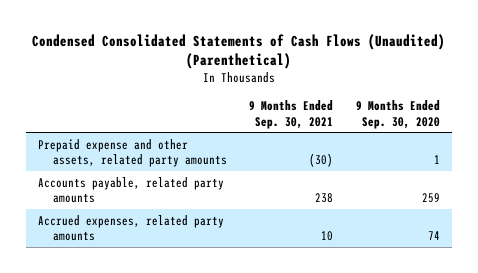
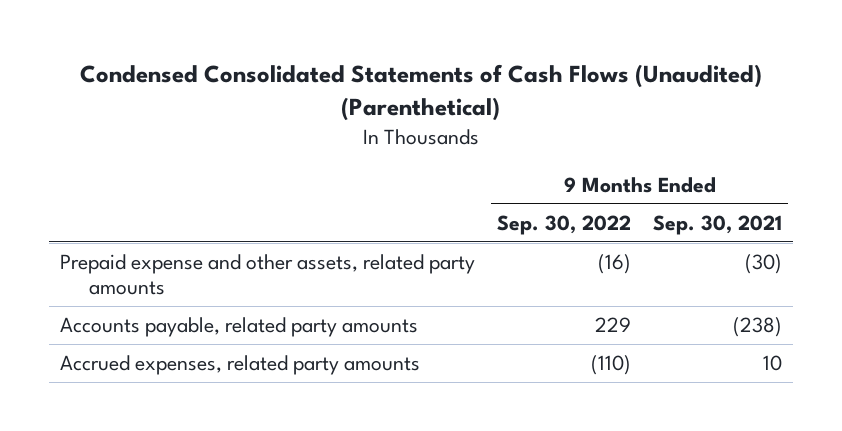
- | 9 Months Ended Sep. 30, 2021 | 9 Months Ended Sep. 30, 2020
+ | 9 Months Ended Sep. 30, 2022 | 9 Months Ended Sep. 30, 2021
- Accounts payable, related party amounts | 238 | 259
+ Accounts payable, related party amounts | 229 | (238)

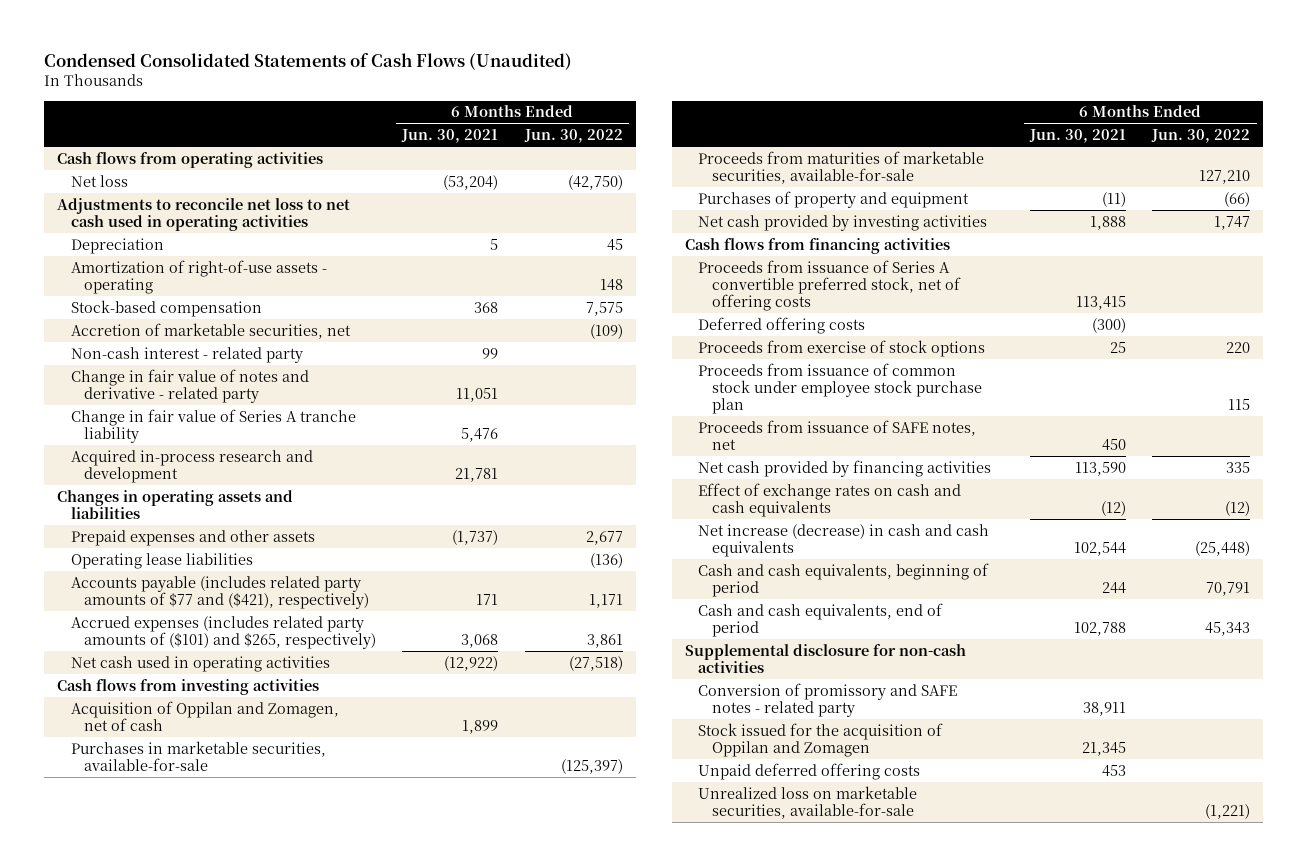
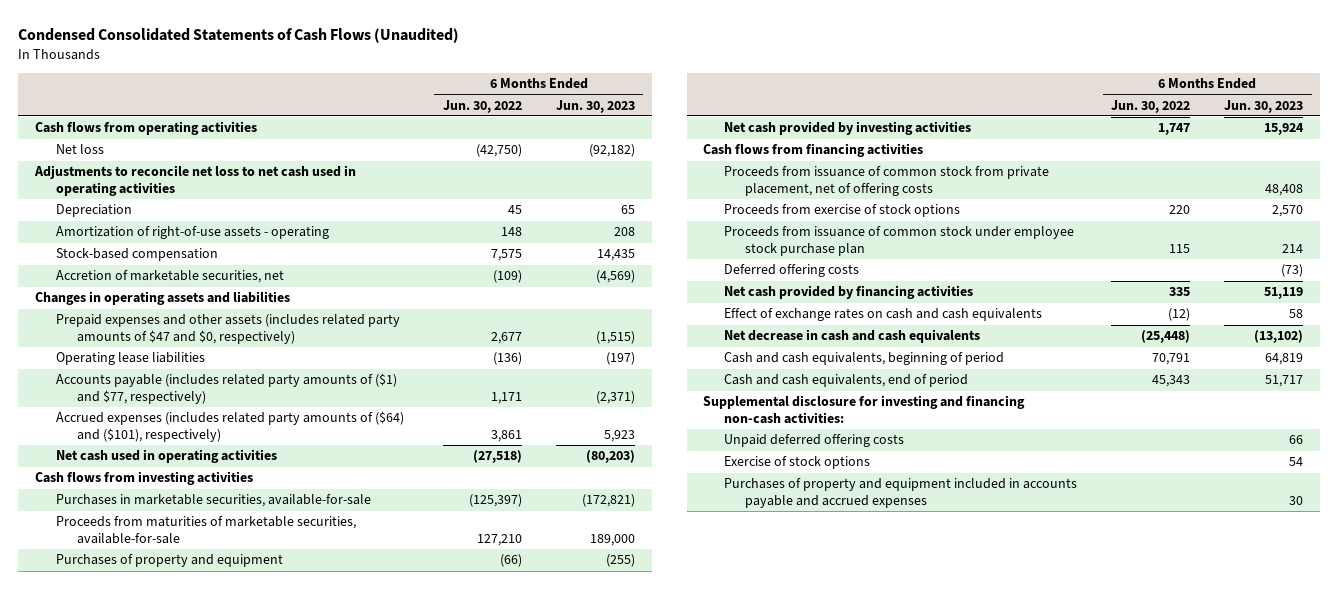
- | 6 Months Ended Jun. 30, 2021 | 6 Months Ended Jun. 30, 2022
+ | 6 Months Ended Jun. 30, 2022 | 6 Months Ended Jun. 30, 2023
- Non-cash interest - related party | 99 |
- Change in fair value of notes and derivative - related party | 11,051 |
- Change in fair value of Series A tranche liability | 5,476 |
- Acquired in-process research and development | 21,781 |
- Prepaid expenses and other assets | (1,737) | 2,677
+ Prepaid expenses and other assets (includes related party amounts of $47 and $0, respectively) | 2,677 | (1,515)
- Accounts payable (includes related party amounts of $77 and ($421), respectively) | 171 | 1,171
- Accrued expenses (includes related party amounts of ($101) and $265, respectively) | 3,068 | 3,861
+ Accounts payable (includes related party amounts of ($1) and $77, respectively) | 1,171 | (2,371)
+ Accrued expenses (includes related party amounts of ($64) and ($101), respectively) | 3,861 | 5,923
- Acquisition of Oppilan and Zomagen, net of cash | 1,899 |
- Proceeds from issuance of Series A convertible preferred stock, net of offering costs | 113,415 |
+ Proceeds from issuance of common stock from private placement, net of offering costs | | 48,408
- Proceeds from issuance of SAFE notes, net | 450 |
moved down: Deferred offering costs | | (73)
- Net increase (decrease) in cash and cash equivalents | 102,544 | (25,448)
+ Net decrease in cash and cash equivalents | (25,448) | (13,102)
- Supplemental disclosure for non-cash activities
- Conversion of promissory and SAFE notes - related party | 38,911 |
- Stock issued for the acquisition of Oppilan and Zomagen | 21,345 |
+ Supplemental disclosure for investing and financing non-cash activities:
- Unrealized loss on marketable securities, available-for-sale | | (1,221)
+ Exercise of stock options | | 54
+ Purchases of property and equipment included in accounts payable and accrued expenses | | 30

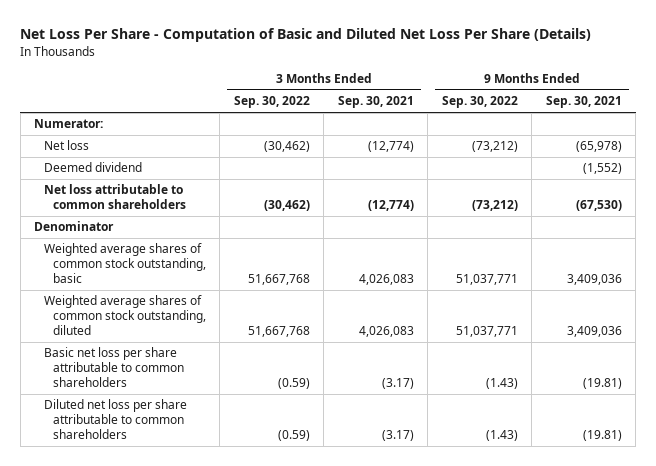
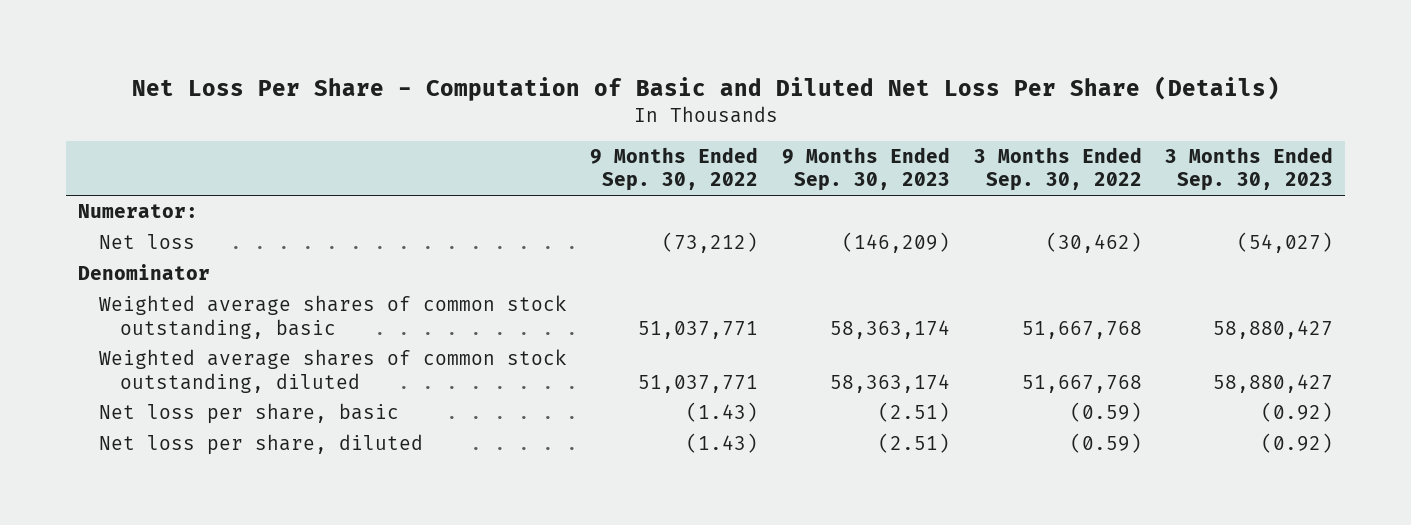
- | 3 Months Ended Sep. 30, 2022 | 3 Months Ended Sep. 30, 2021 | 9 Months Ended Sep. 30, 2022 | 9 Months Ended Sep. 30, 2021
+ | 9 Months Ended Sep. 30, 2022 | 9 Months Ended Sep. 30, 2023 | 3 Months Ended Sep. 30, 2022 | 3 Months Ended Sep. 30, 2023
- Deemed dividend | | | | (1,552)
- Net loss attributable to common shareholders | (30,462) | (12,774) | (73,212) | (67,530)
- Basic net loss per share attributable to common shareholders | (0.59) | (3.17) | (1.43) | (19.81)
- Diluted net loss per share attributable to common shareholders | (0.59) | (3.17) | (1.43) | (19.81)
+ Net loss per share, basic | (1.43) | (2.51) | (0.59) | (0.92)
+ Net loss per share, diluted | (1.43) | (2.51) | (0.59) | (0.92)

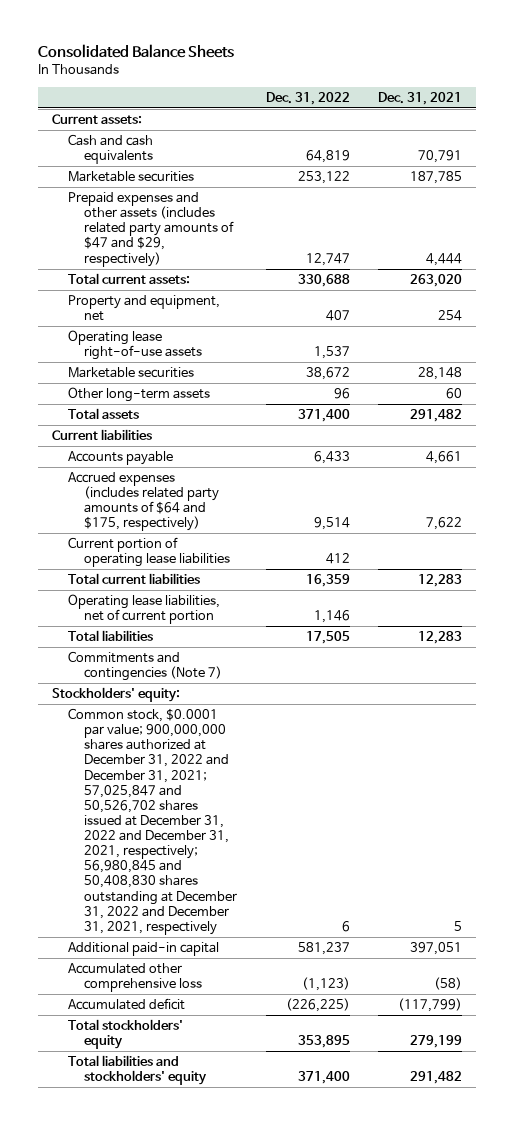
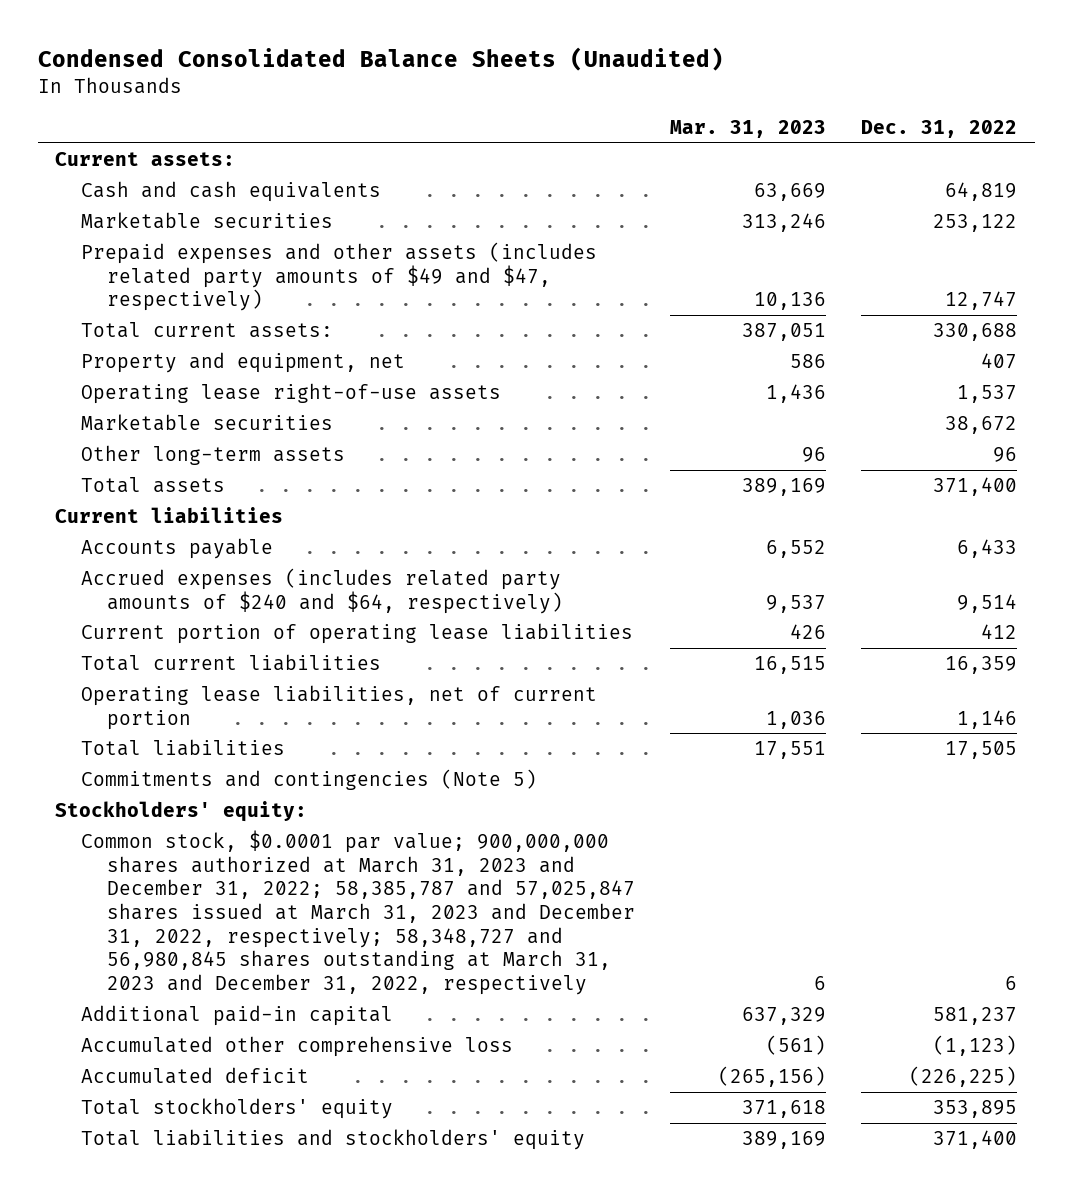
- Consolidated Balance Sheets
+ Condensed Consolidated Balance Sheets (Unaudited)
- | Dec. 31, 2022 | Dec. 31, 2021
+ | Mar. 31, 2023 | Dec. 31, 2022
- Prepaid expenses and other assets (includes related party amounts of $47 and $29, respectively) | 12,747 | 4,444
+ Prepaid expenses and other assets (includes related party amounts of $49 and $47, respectively) | 10,136 | 12,747
- Accrued expenses (includes related party amounts of $64 and $175, respectively) | 9,514 | 7,622
+ Accrued expenses (includes related party amounts of $240 and $64, respectively) | 9,537 | 9,514
- Commitments and contingencies (Note 7)
+ Commitments and contingencies (Note 5)
- Common stock, $0.0001 par value; 900,000,000 shares authorized at December 31, 2022 and December 31, 2021; 57,025,847 and 50,526,702 shares issued at December 31, 2022 and December 31, 2021, respectively; 56,980,845 and 50,408,830 shares outstanding at December 31, 2022 and December 31, 2021, respectively | 6 | 5
+ Common stock, $0.0001 par value; 900,000,000 shares authorized at March 31, 2023 and December 31, 2022; 58,385,787 and 57,025,847 shares issued at March 31, 2023 and December 31, 2022, respectively; 58,348,727 and 56,980,845 shares outstanding at March 31, 2023 and December 31, 2022, respectively | 6 | 6

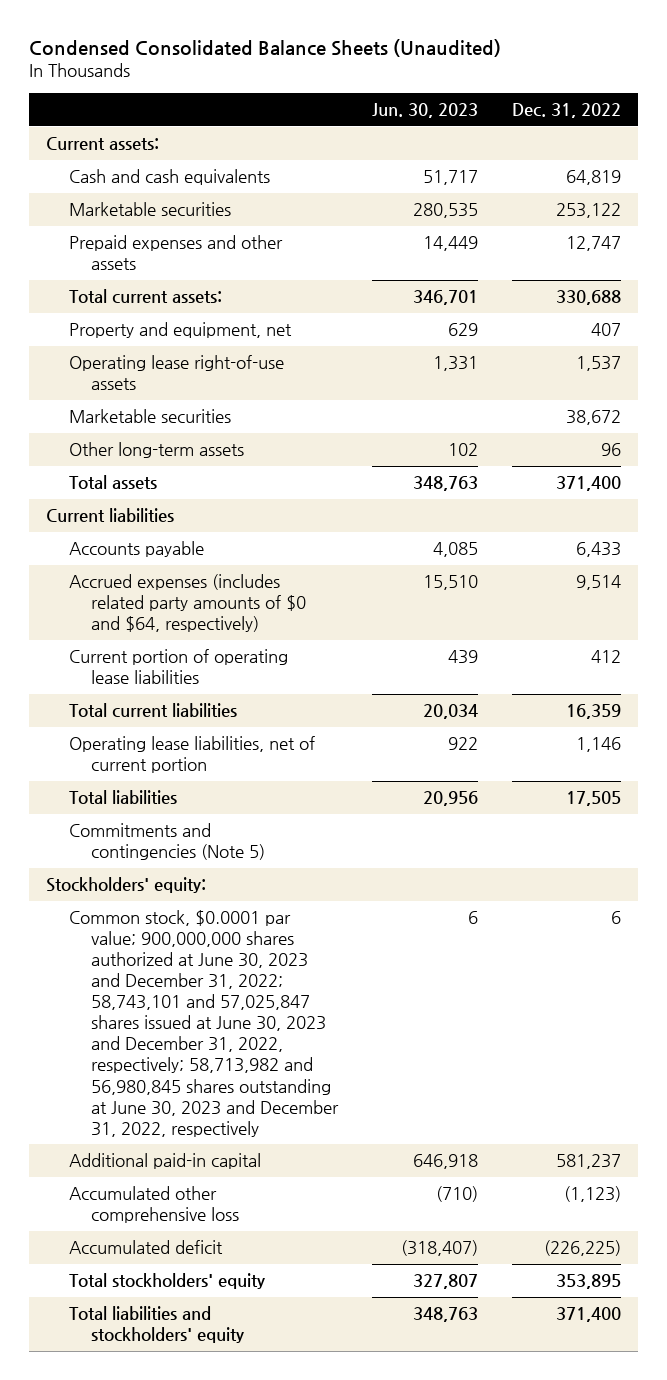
- | Mar. 31, 2023 | Dec. 31, 2022
+ | Jun. 30, 2023 | Dec. 31, 2022
- Prepaid expenses and other assets (includes related party amounts of $49 and $47, respectively) | 10,136 | 12,747
+ Prepaid expenses and other assets | 14,449 | 12,747
- Accrued expenses (includes related party amounts of $240 and $64, respectively) | 9,537 | 9,514
+ Accrued expenses (includes related party amounts of $0 and $64, respectively) | 15,510 | 9,514
- Common stock, $0.0001 par value; 900,000,000 shares authorized at March 31, 2023 and December 31, 2022; 58,385,787 and 57,025,847 shares issued at March 31, 2023 and December 31, 2022, respectively; 58,348,727 and 56,980,845 shares outstanding at March 31, 2023 and December 31, 2022, respectively | 6 | 6
+ Common stock, $0.0001 par value; 900,000,000 shares authorized at June 30, 2023 and December 31, 2022; 58,743,101 and 57,025,847 shares issued at June 30, 2023 and December 31, 2022, respectively; 58,713,982 and 56,980,845 shares outstanding at June 30, 2023 and December 31, 2022, respectively | 6 | 6

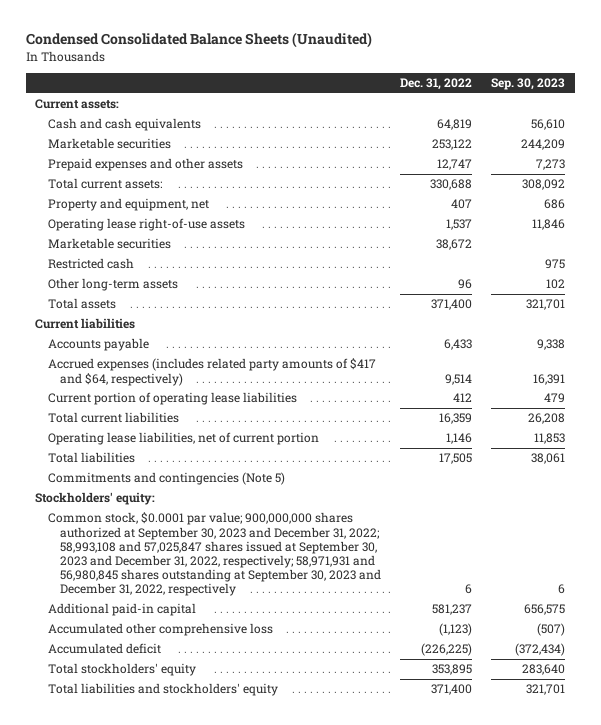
- | Jun. 30, 2023 | Dec. 31, 2022
+ | Dec. 31, 2022 | Sep. 30, 2023
+ Restricted cash | | 975
- Accrued expenses (includes related party amounts of $0 and $64, respectively) | 15,510 | 9,514
+ Accrued expenses (includes related party amounts of $417 and $64, respectively) | 9,514 | 16,391
- Common stock, $0.0001 par value; 900,000,000 shares authorized at June 30, 2023 and December 31, 2022; 58,743,101 and 57,025,847 shares issued at June 30, 2023 and December 31, 2022, respectively; 58,713,982 and 56,980,845 shares outstanding at June 30, 2023 and December 31, 2022, respectively | 6 | 6
+ Common stock, $0.0001 par value; 900,000,000 shares authorized at September 30, 2023 and December 31, 2022; 58,993,108 and 57,025,847 shares issued at September 30, 2023 and December 31, 2022, respectively; 58,971,931 and 56,980,845 shares outstanding at September 30, 2023 and December 31, 2022, respectively | 6 | 6

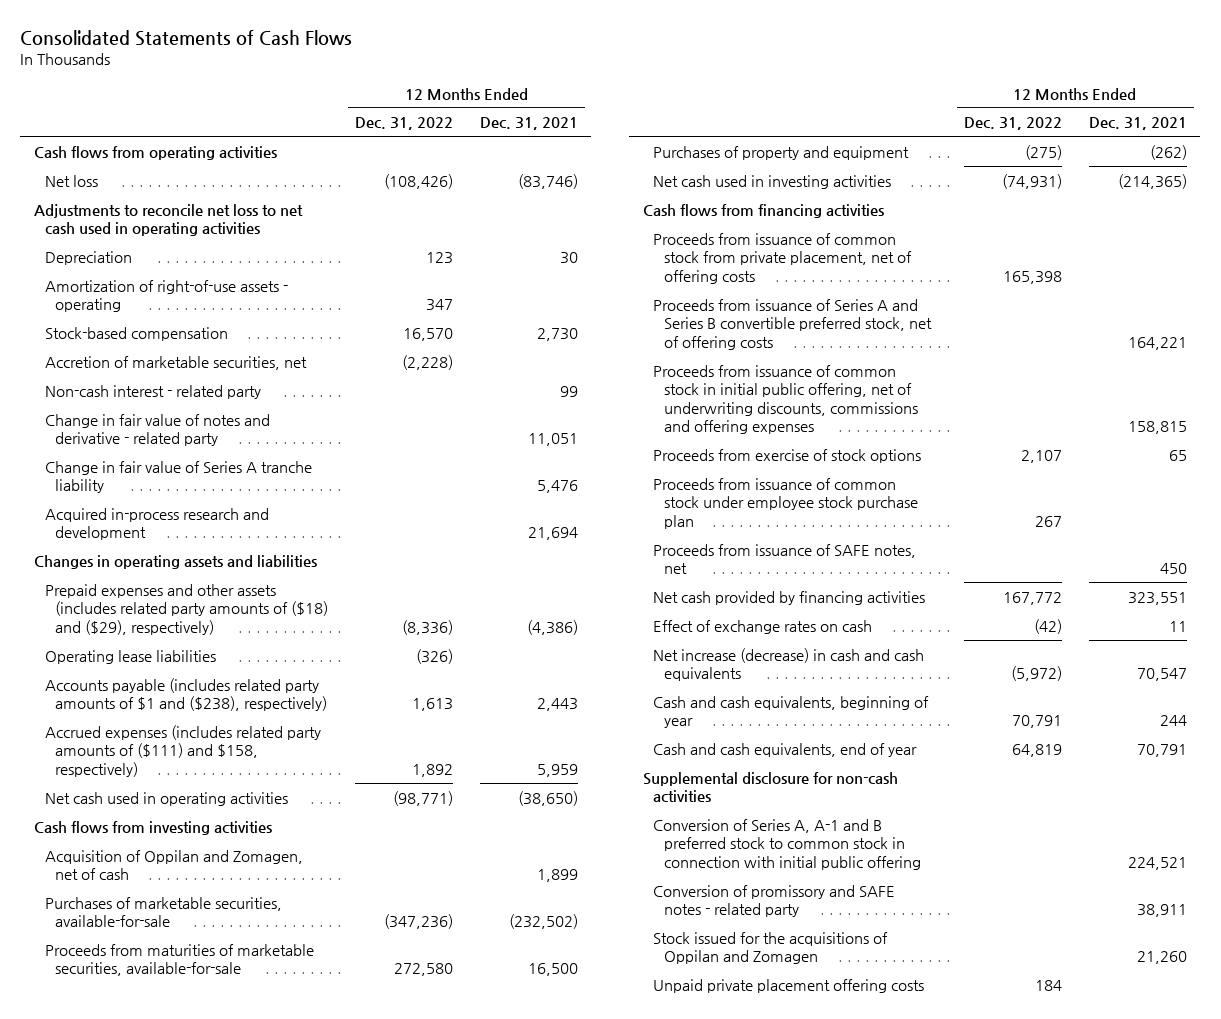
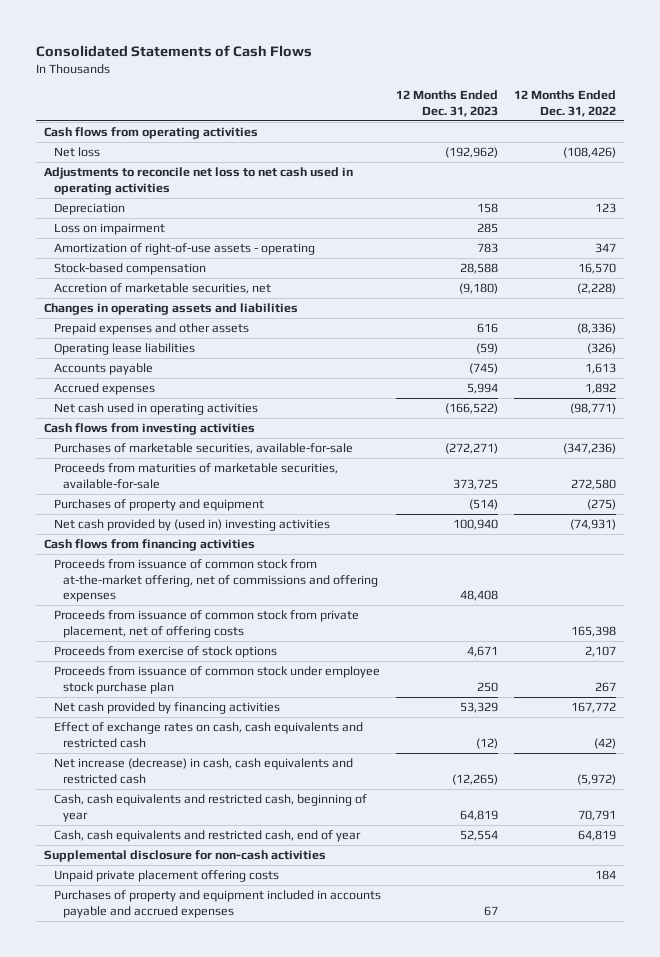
- | 12 Months Ended Dec. 31, 2022 | 12 Months Ended Dec. 31, 2021
+ | 12 Months Ended Dec. 31, 2023 | 12 Months Ended Dec. 31, 2022
+ Loss on impairment | 285 |
- Non-cash interest - related party | | 99
- Change in fair value of notes and derivative - related party | | 11,051
- Change in fair value of Series A tranche liability | | 5,476
- Acquired in-process research and development | | 21,694
- Prepaid expenses and other assets (includes related party amounts of ($18) and ($29), respectively) | (8,336) | (4,386)
+ Prepaid expenses and other assets | 616 | (8,336)
- Accounts payable (includes related party amounts of $1 and ($238), respectively) | 1,613 | 2,443
- Accrued expenses (includes related party amounts of ($111) and $158, respectively) | 1,892 | 5,959
+ Accounts payable | (745) | 1,613
+ Accrued expenses | 5,994 | 1,892
- Acquisition of Oppilan and Zomagen, net of cash | | 1,899
- Net cash used in investing activities | (74,931) | (214,365)
+ Net cash provided by (used in) investing activities | 100,940 | (74,931)
+ Proceeds from issuance of common stock from at-the-market offering, net of commissions and offering expenses | 48,408 |
- Proceeds from issuance of Series A and Series B convertible preferred stock, net of offering costs | | 164,221
- Proceeds from issuance of common stock in initial public offering, net of underwriting discounts, commissions and offering expenses | | 158,815
- Proceeds from issuance of SAFE notes, net | | 450
- Effect of exchange rates on cash | (42) | 11
- Net increase (decrease) in cash and cash equivalents | (5,972) | 70,547
- Cash and cash equivalents, beginning of year | 70,791 | 244
- Cash and cash equivalents, end of year | 64,819 | 70,791
+ Effect of exchange rates on cash, cash equivalents and restricted cash | (12) | (42)
+ Net increase (decrease) in cash, cash equivalents and restricted cash | (12,265) | (5,972)
+ Cash, cash equivalents and restricted cash, beginning of year | 64,819 | 70,791
+ Cash, cash equivalents and restricted cash, end of year | 52,554 | 64,819
- Conversion of Series A, A-1 and B preferred stock to common stock in connection with initial public offering | | 224,521
- Conversion of promissory and SAFE notes - related party | | 38,911
- Stock issued for the acquisitions of Oppilan and Zomagen | | 21,260
+ Purchases of property and equipment included in accounts payable and accrued expenses | 67 |

